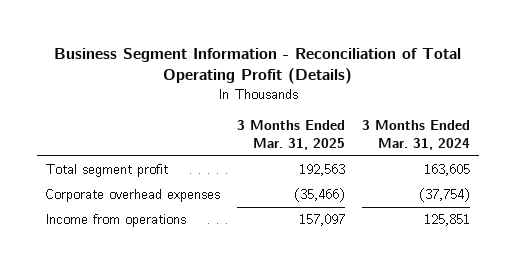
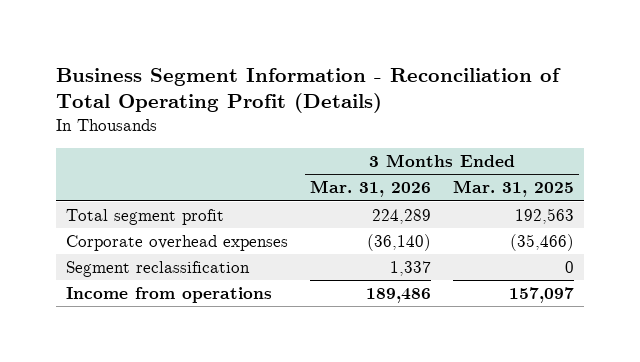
- | 3 Months Ended Mar. 31, 2025 | 3 Months Ended Mar. 31, 2024
+ | 3 Months Ended Mar. 31, 2026 | 3 Months Ended Mar. 31, 2025
+ Segment reclassification | 1,337 | 0

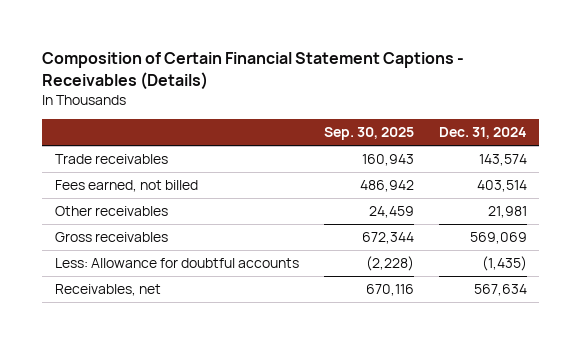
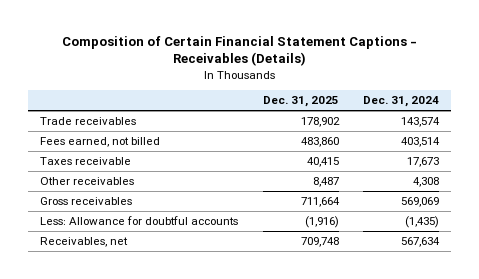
- | Sep. 30, 2025 | Dec. 31, 2024
+ | Dec. 31, 2025 | Dec. 31, 2024
- Other receivables | 24,459 | 21,981
+ Taxes receivable | 40,415 | 17,673
+ Other receivables | 8,487 | 4,308

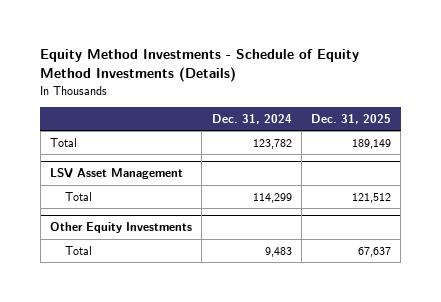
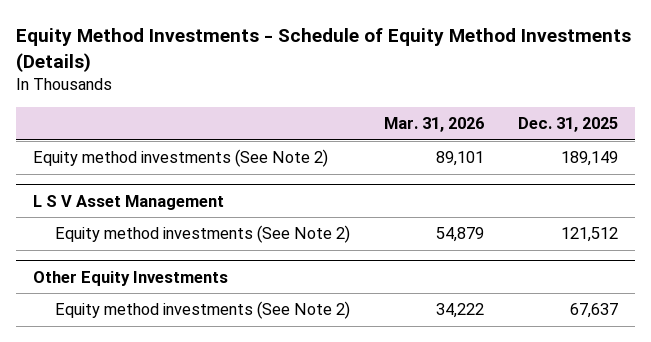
- | Dec. 31, 2024 | Dec. 31, 2025
+ | Mar. 31, 2026 | Dec. 31, 2025
- Total | 123,782 | 189,149
- LSV Asset Management
- Total | 114,299 | 121,512
+ Equity method investments (See Note 2) | 89,101 | 189,149
+ L S V Asset Management
+ Equity method investments (See Note 2) | 54,879 | 121,512
@ Other Equity Investments
- Total | 9,483 | 67,637
+ Equity method investments (See Note 2) | 34,222 | 67,637

